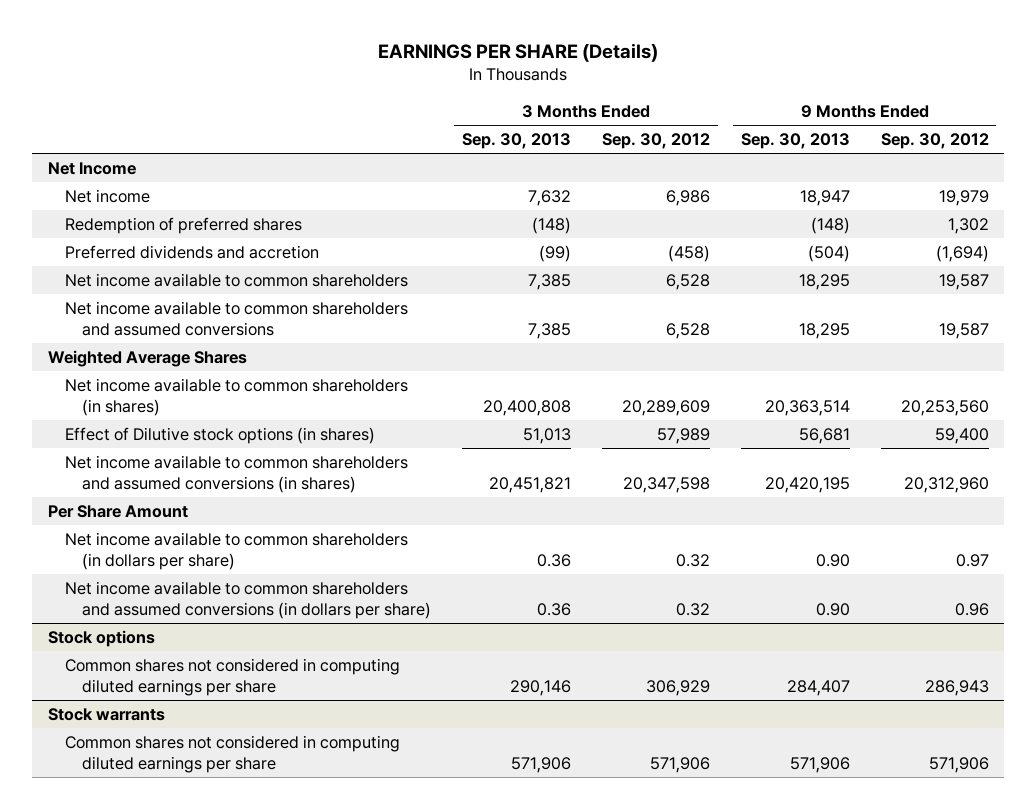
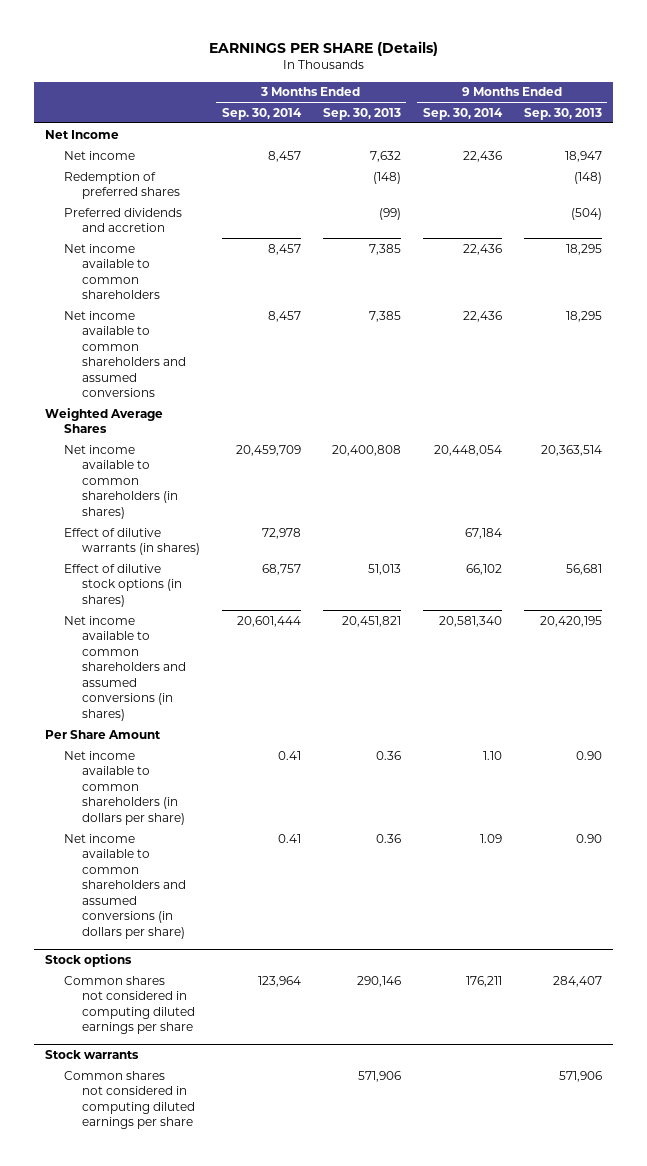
- | 3 Months Ended Sep. 30, 2013 | 3 Months Ended Sep. 30, 2012 | 9 Months Ended Sep. 30, 2013 | 9 Months Ended Sep. 30, 2012
+ | 3 Months Ended Sep. 30, 2014 | 3 Months Ended Sep. 30, 2013 | 9 Months Ended Sep. 30, 2014 | 9 Months Ended Sep. 30, 2013
- Effect of Dilutive stock options (in shares) | 51,013 | 57,989 | 56,681 | 59,400
+ Effect of dilutive warrants (in shares) | 72,978 | | 67,184 |
+ Effect of dilutive stock options (in shares) | 68,757 | 51,013 | 66,102 | 56,681

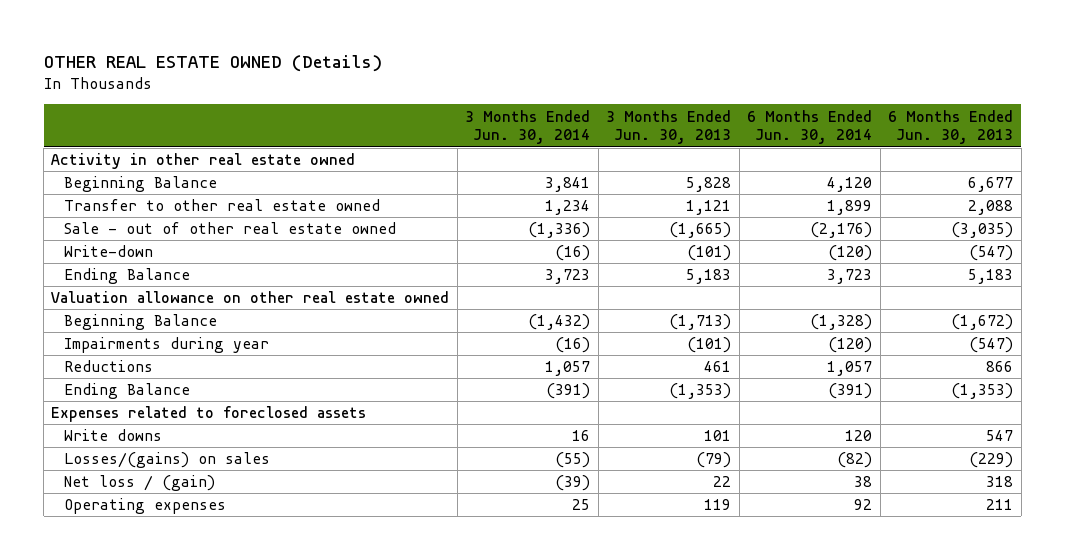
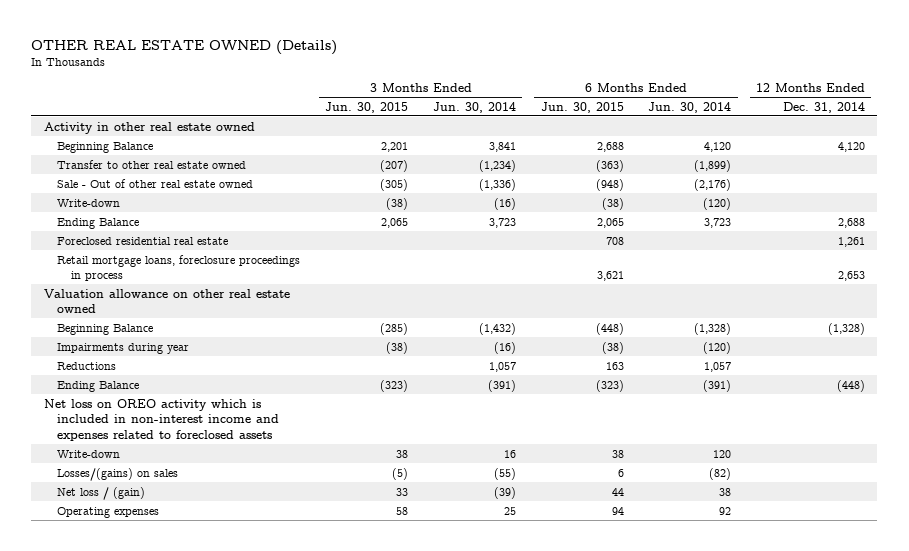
- | 3 Months Ended Jun. 30, 2014 | 3 Months Ended Jun. 30, 2013 | 6 Months Ended Jun. 30, 2014 | 6 Months Ended Jun. 30, 2013
+ | 3 Months Ended Jun. 30, 2015 | 3 Months Ended Jun. 30, 2014 | 6 Months Ended Jun. 30, 2015 | 6 Months Ended Jun. 30, 2014 | 12 Months Ended Dec. 31, 2014
- Transfer to other real estate owned | 1,234 | 1,121 | 1,899 | 2,088
- Sale - out of other real estate owned | (1,336) | (1,665) | (2,176) | (3,035)
+ Transfer to other real estate owned | (207) | (1,234) | (363) | (1,899) |
+ Sale - Out of other real estate owned | (305) | (1,336) | (948) | (2,176) |
+ Foreclosed residential real estate | | | 708 | | 1,261
+ Retail mortgage loans, foreclosure proceedings in process | | | 3,621 | | 2,653
- Expenses related to foreclosed assets
- Write downs | 16 | 101 | 120 | 547
+ Net loss on OREO activity which is included in non-interest income and expenses related to foreclosed assets
+ Write-down | 38 | 16 | 38 | 120 |

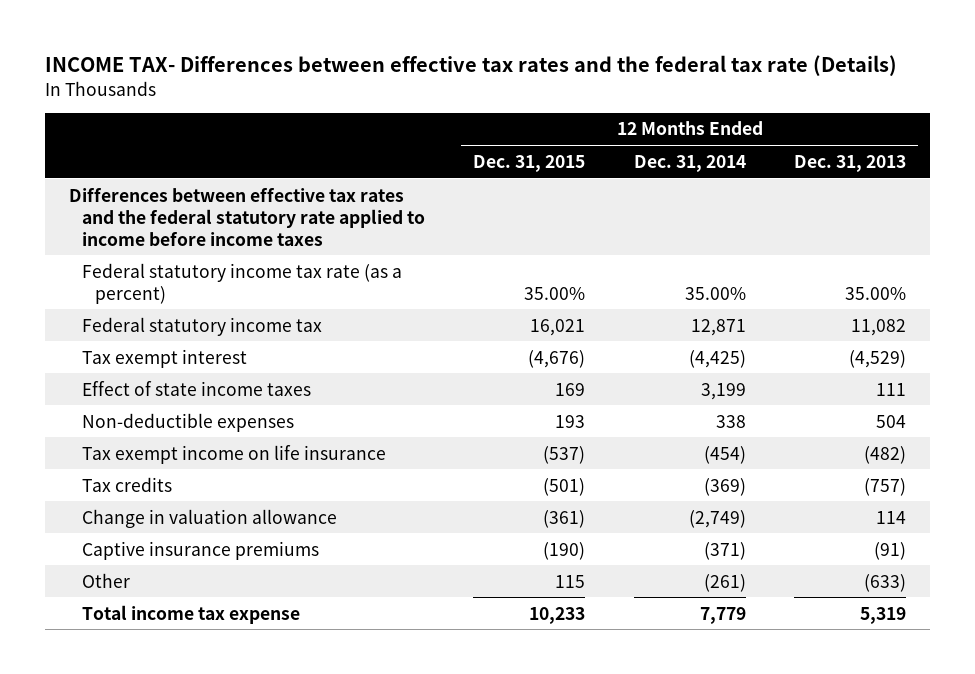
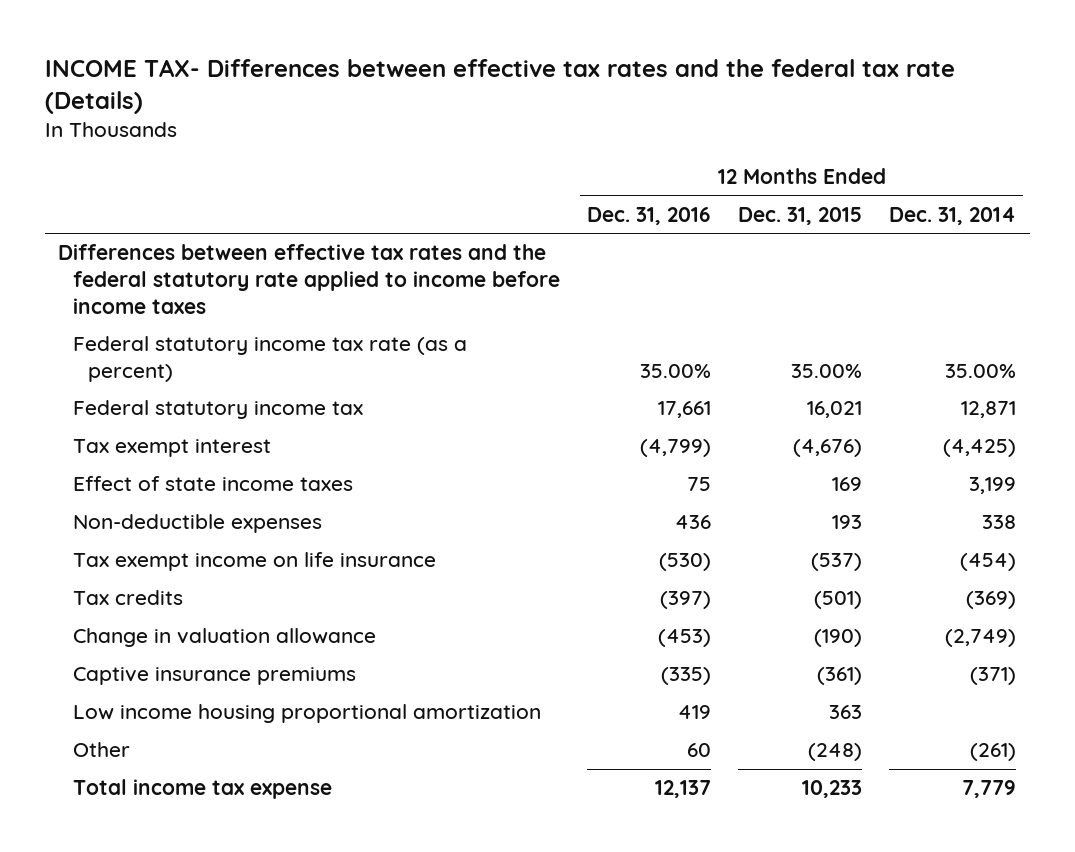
- | 12 Months Ended Dec. 31, 2015 | 12 Months Ended Dec. 31, 2014 | 12 Months Ended Dec. 31, 2013
+ | 12 Months Ended Dec. 31, 2016 | 12 Months Ended Dec. 31, 2015 | 12 Months Ended Dec. 31, 2014
- Change in valuation allowance | (361) | (2,749) | 114
- Captive insurance premiums | (190) | (371) | (91)
- Other | 115 | (261) | (633)
+ Change in valuation allowance | (453) | (190) | (2,749)
+ Captive insurance premiums | (335) | (361) | (371)
+ Low income housing proportional amortization | 419 | 363 |
+ Other | 60 | (248) | (261)

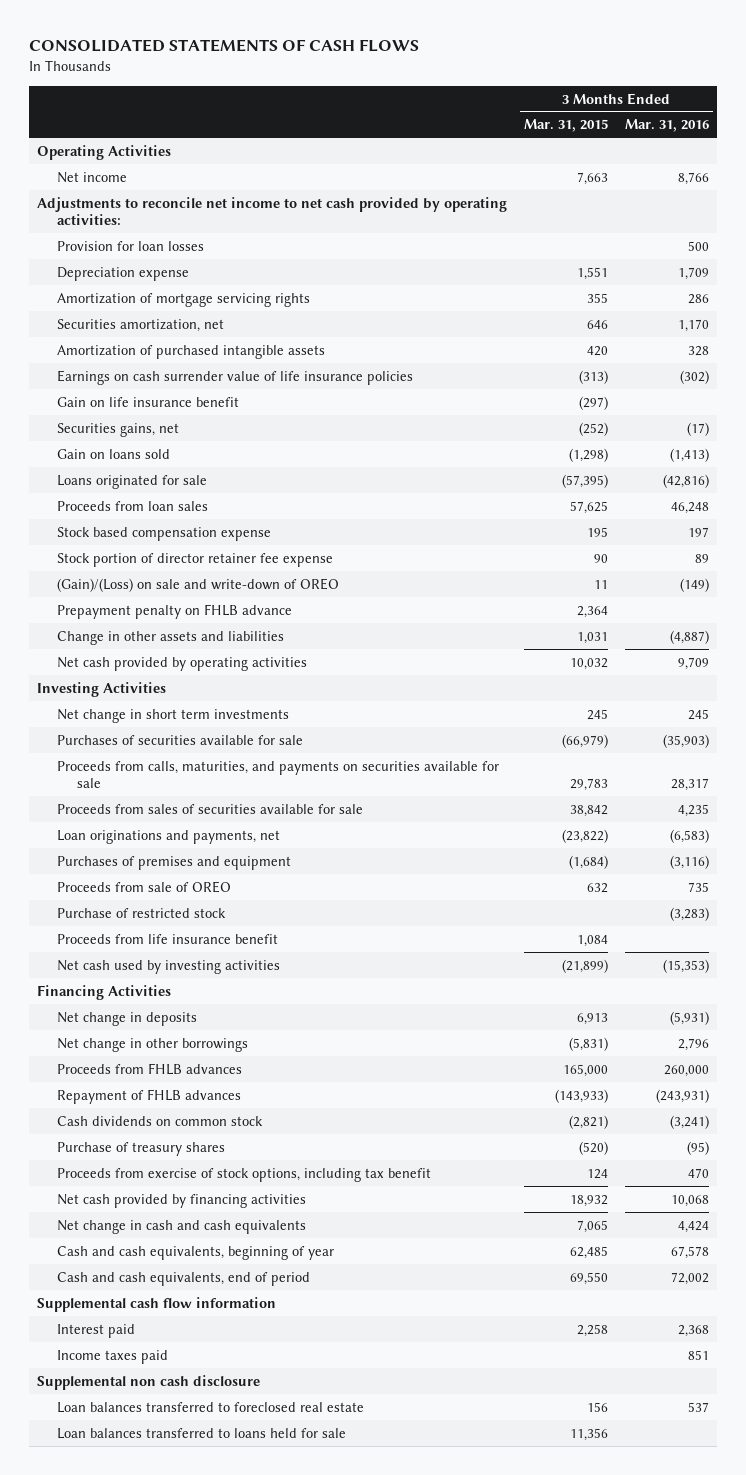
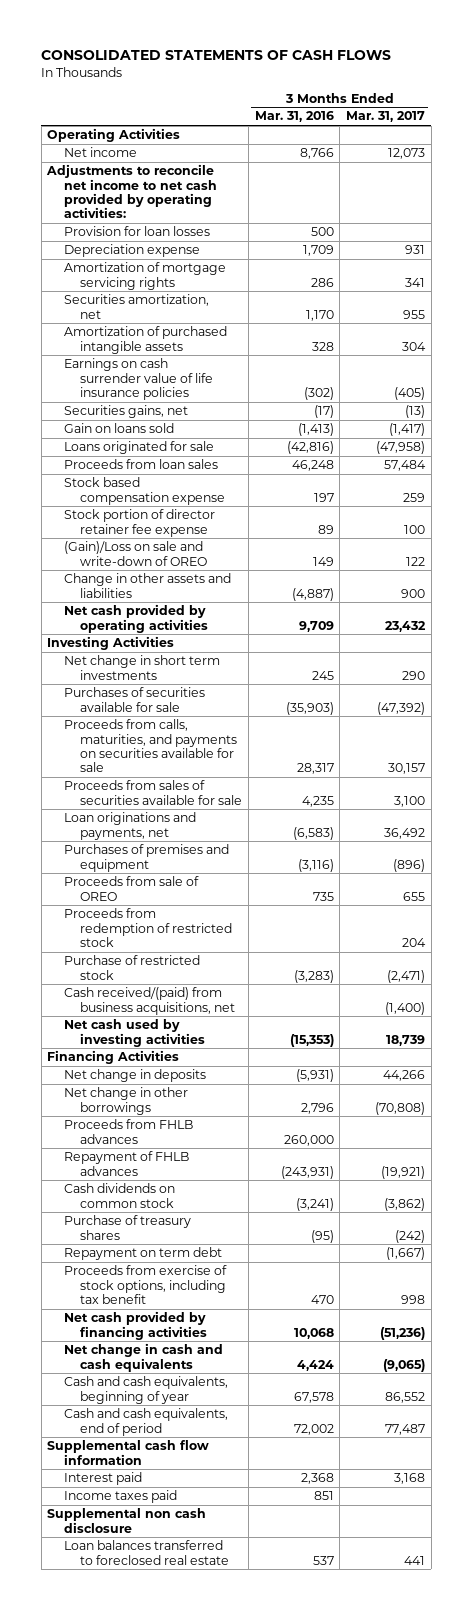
- | 3 Months Ended Mar. 31, 2015 | 3 Months Ended Mar. 31, 2016
+ | 3 Months Ended Mar. 31, 2016 | 3 Months Ended Mar. 31, 2017
- Gain on life insurance benefit | (297) |
- (Gain)/(Loss) on sale and write-down of OREO | 11 | (149)
- Prepayment penalty on FHLB advance | 2,364 |
+ (Gain)/Loss on sale and write-down of OREO | 149 | 122
+ Proceeds from redemption of restricted stock | | 204
- Proceeds from life insurance benefit | 1,084 |
+ Cash received/(paid) from business acquisitions, net | | (1,400)
+ Repayment on term debt | | (1,667)
- Loan balances transferred to loans held for sale | 11,356 |

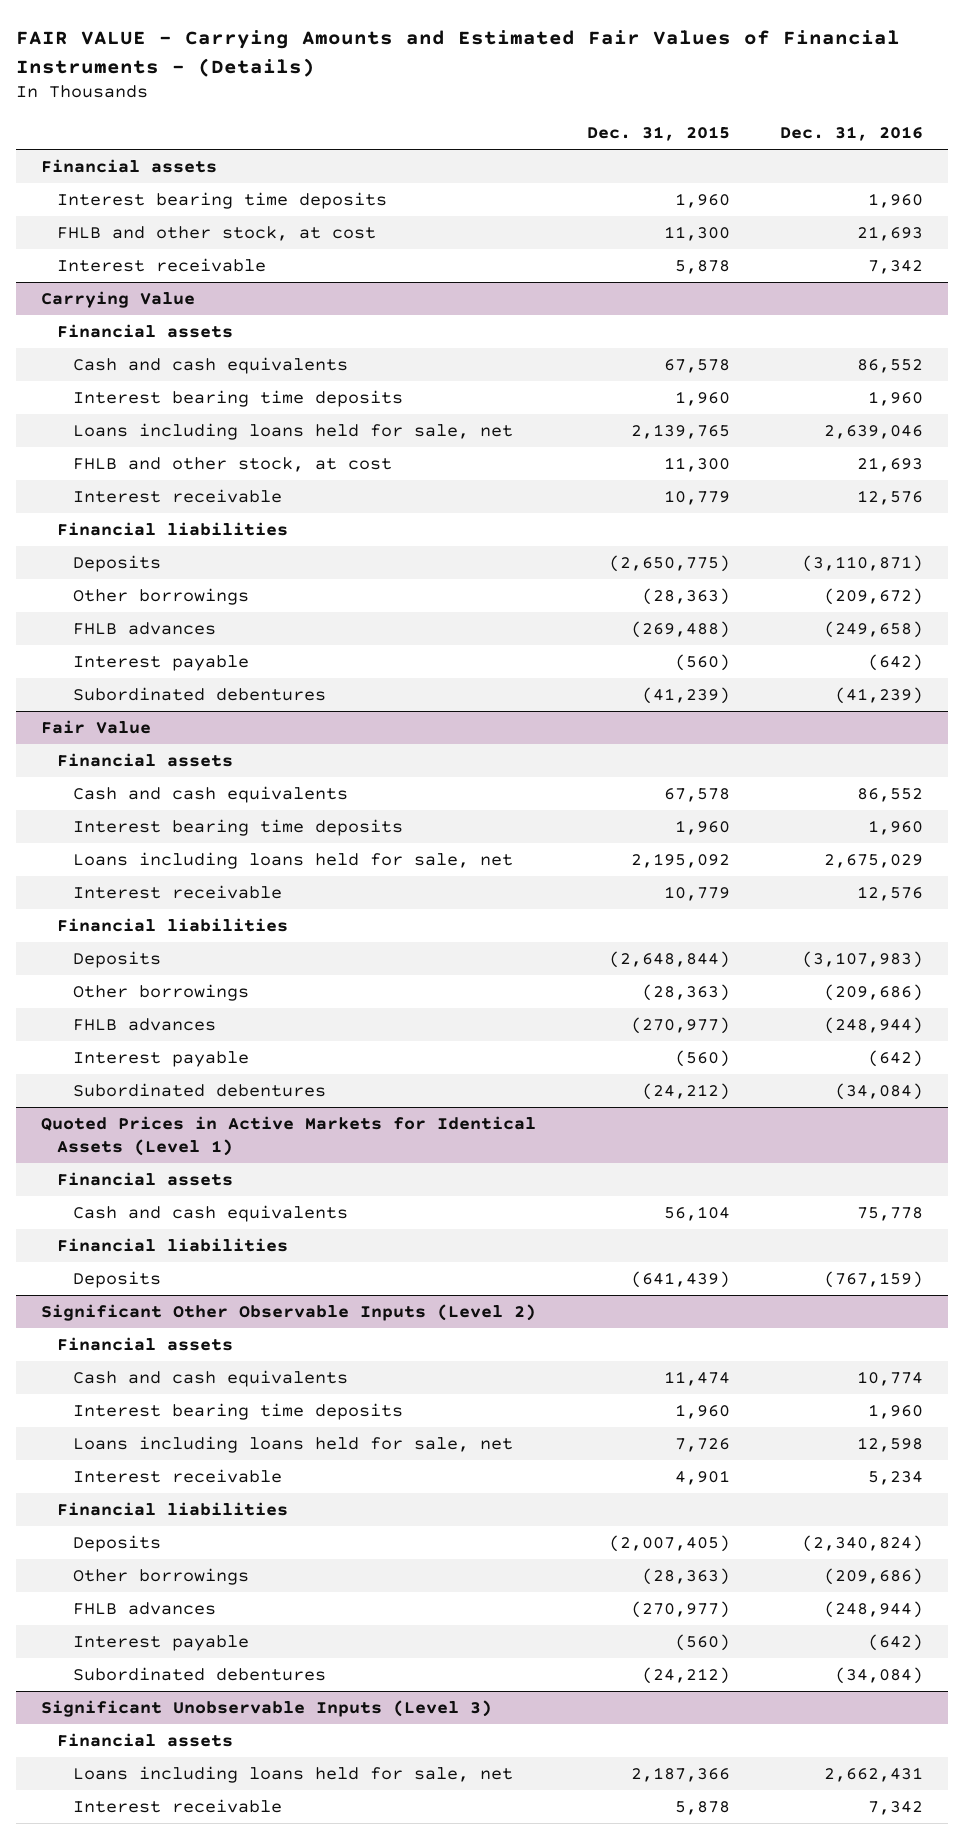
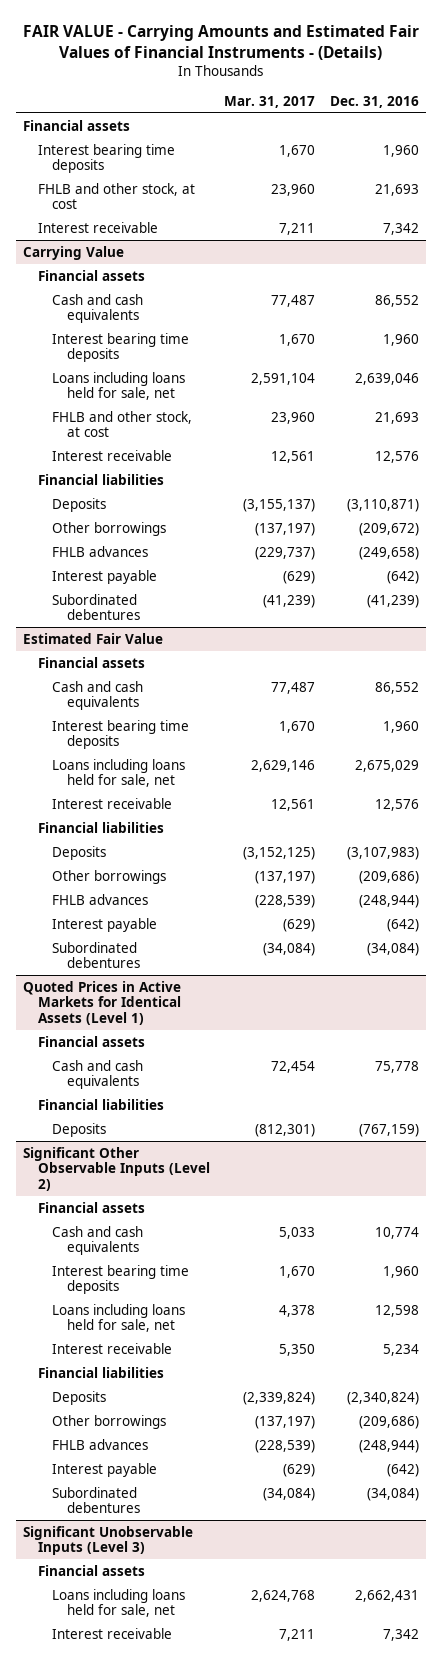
- | Dec. 31, 2015 | Dec. 31, 2016
+ | Mar. 31, 2017 | Dec. 31, 2016
- Fair Value
+ Estimated Fair Value

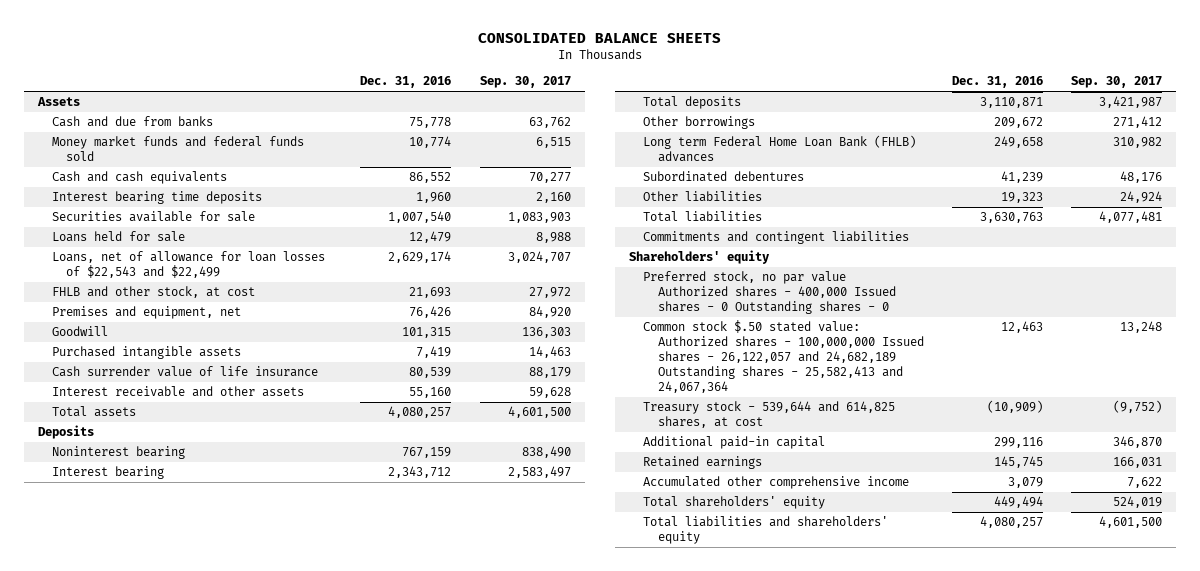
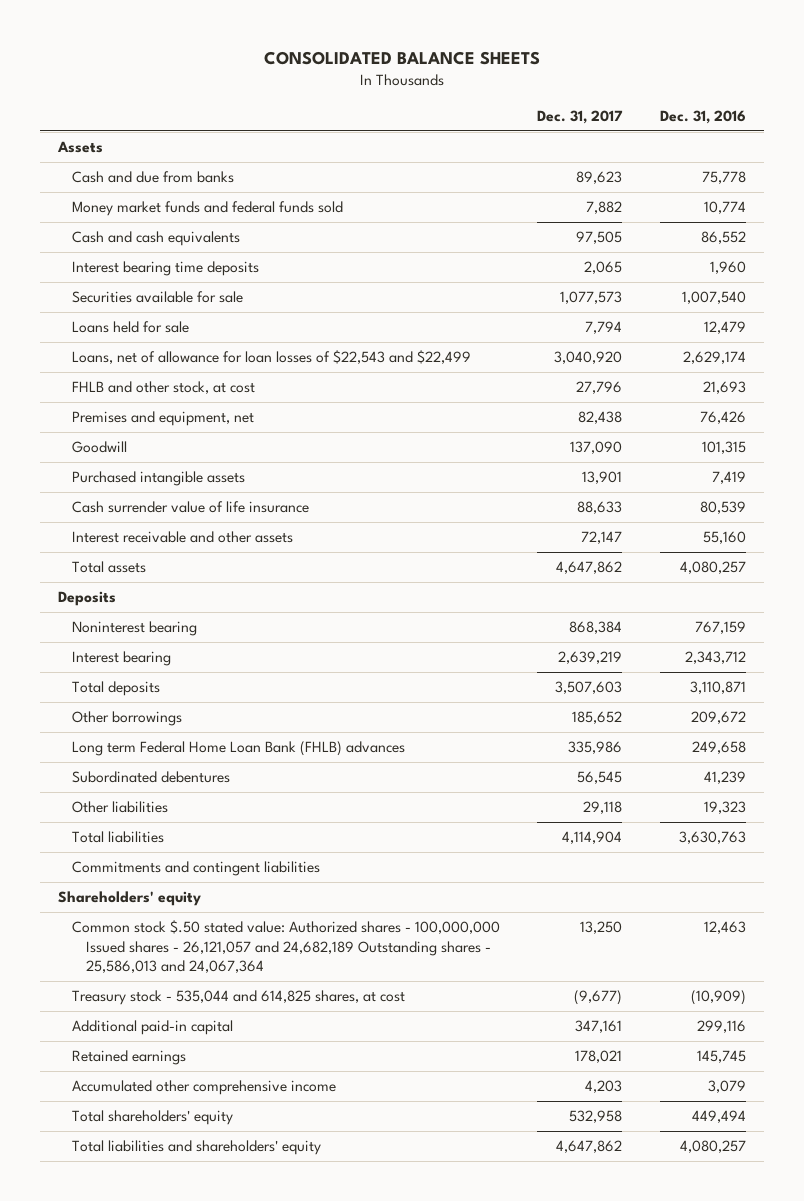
- | Dec. 31, 2016 | Sep. 30, 2017
+ | Dec. 31, 2017 | Dec. 31, 2016
- Preferred stock, no par value Authorized shares - 400,000 Issued shares - 0 Outstanding shares - 0
- Common stock $.50 stated value: Authorized shares - 100,000,000 Issued shares - 26,122,057 and 24,682,189 Outstanding shares - 25,582,413 and 24,067,364 | 12,463 | 13,248
- Treasury stock - 539,644 and 614,825 shares, at cost | (10,909) | (9,752)
+ Common stock $.50 stated value: Authorized shares - 100,000,000 Issued shares - 26,121,057 and 24,682,189 Outstanding shares - 25,586,013 and 24,067,364 | 13,250 | 12,463
+ Treasury stock - 535,044 and 614,825 shares, at cost | (9,677) | (10,909)

